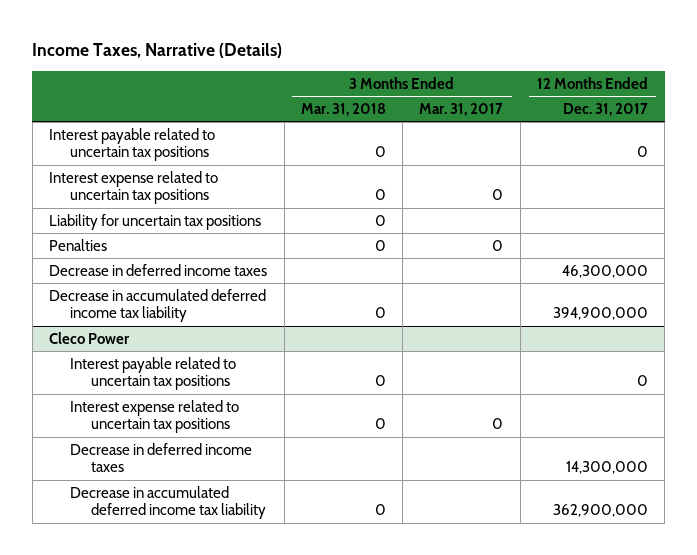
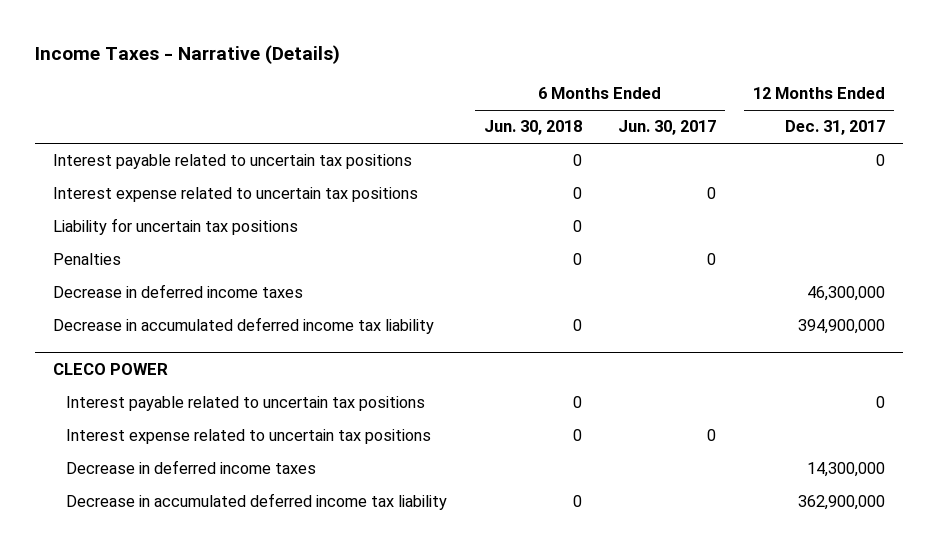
- Income Taxes, Narrative (Details)
+ Income Taxes - Narrative (Details)
- | 3 Months Ended Mar. 31, 2018 | 3 Months Ended Mar. 31, 2017 | 12 Months Ended Dec. 31, 2017
+ | 6 Months Ended Jun. 30, 2018 | 6 Months Ended Jun. 30, 2017 | 12 Months Ended Dec. 31, 2017
- Cleco Power
+ CLECO POWER

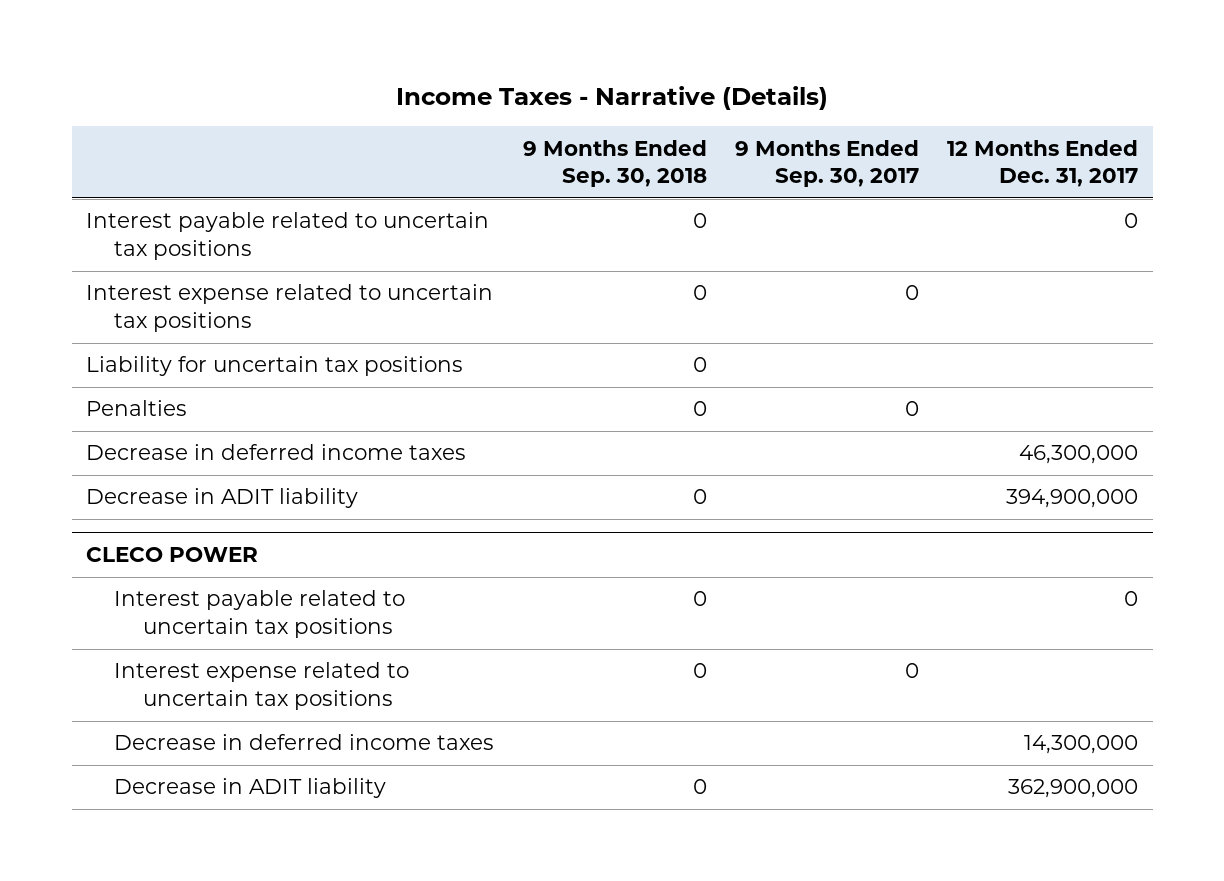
- | 6 Months Ended Jun. 30, 2018 | 6 Months Ended Jun. 30, 2017 | 12 Months Ended Dec. 31, 2017
+ | 9 Months Ended Sep. 30, 2018 | 9 Months Ended Sep. 30, 2017 | 12 Months Ended Dec. 31, 2017
- Decrease in accumulated deferred income tax liability | 0 | | 394,900,000
+ Decrease in ADIT liability | 0 | | 394,900,000
@ CLECO POWER
- Decrease in accumulated deferred income tax liability | 0 | | 362,900,000
+ Decrease in ADIT liability | 0 | | 362,900,000

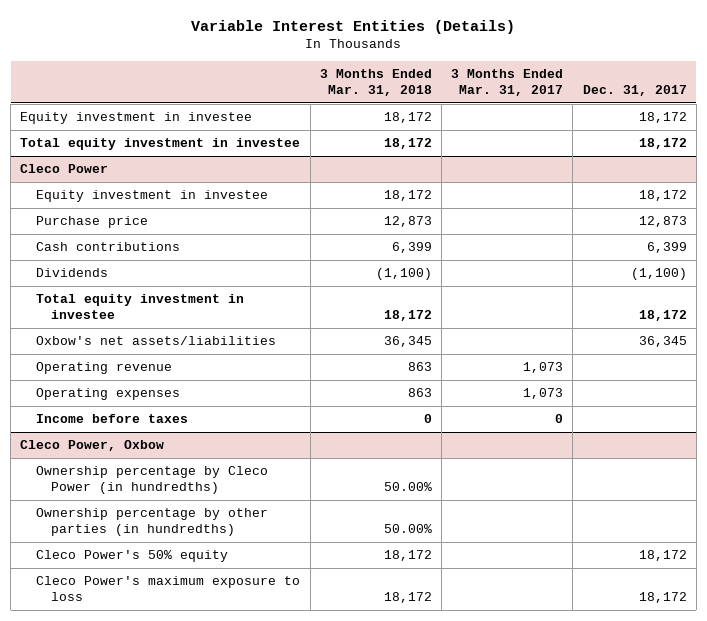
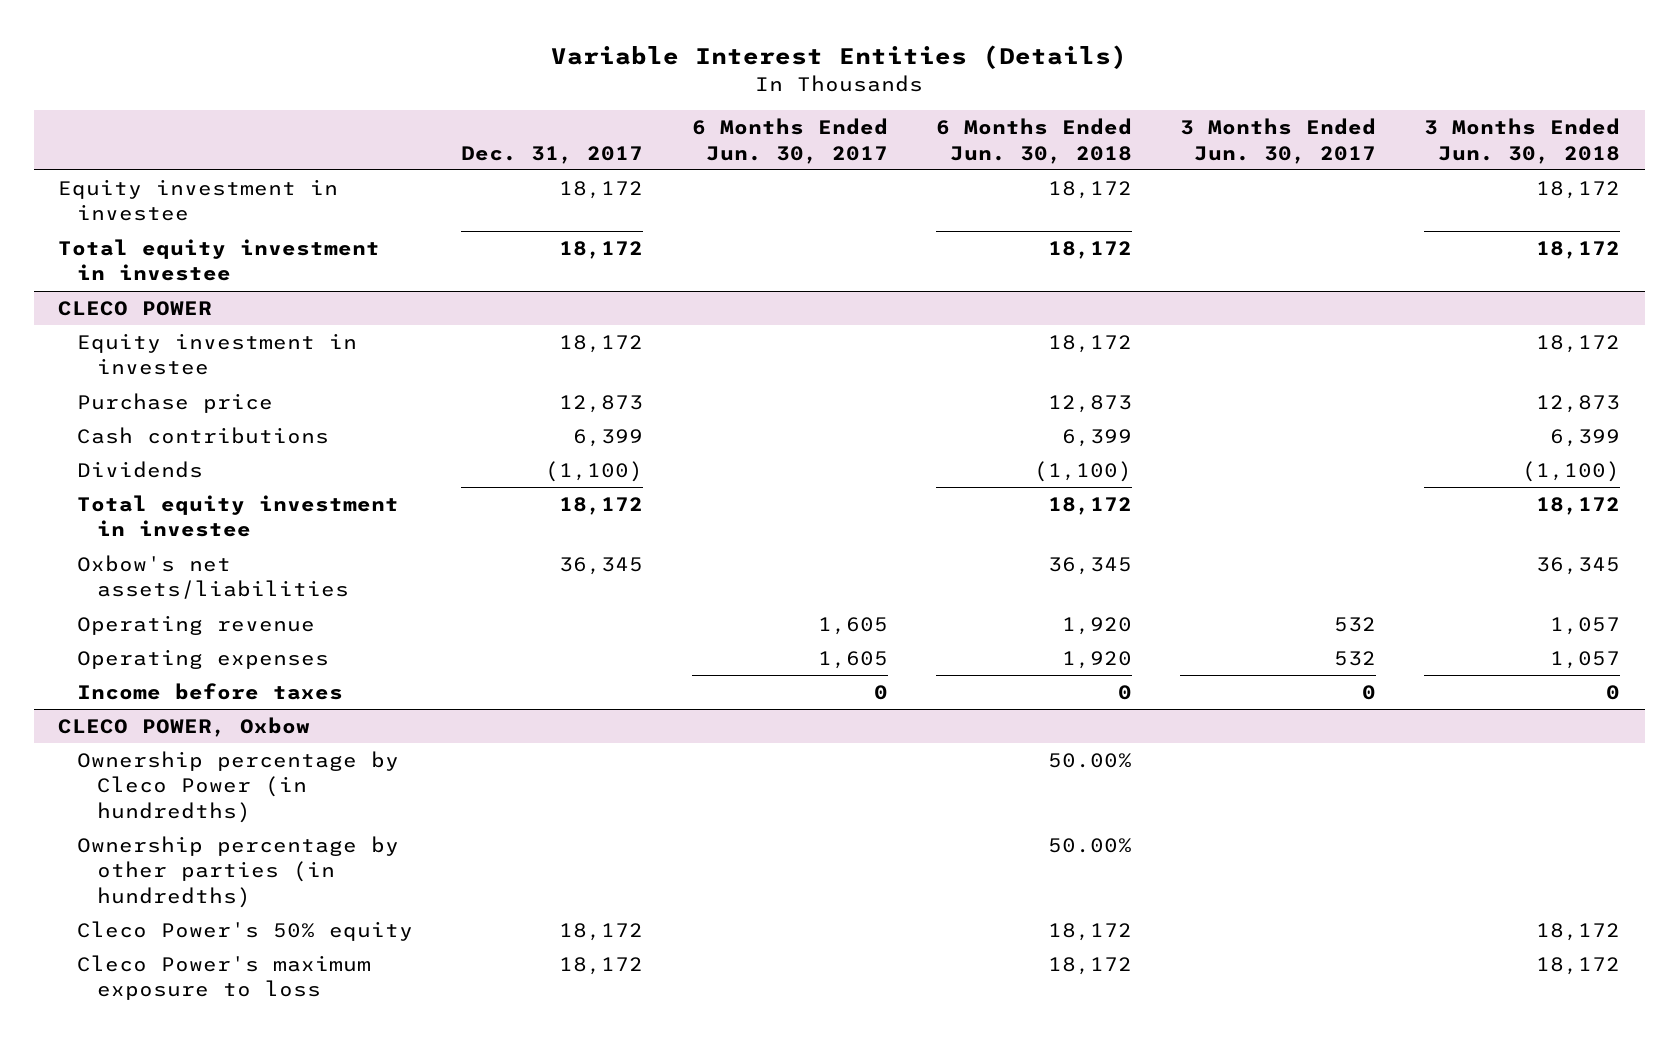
- | 3 Months Ended Mar. 31, 2018 | 3 Months Ended Mar. 31, 2017 | Dec. 31, 2017
+ | Dec. 31, 2017 | 6 Months Ended Jun. 30, 2017 | 6 Months Ended Jun. 30, 2018 | 3 Months Ended Jun. 30, 2017 | 3 Months Ended Jun. 30, 2018
- Cleco Power
+ CLECO POWER
- Cleco Power, Oxbow
+ CLECO POWER, Oxbow

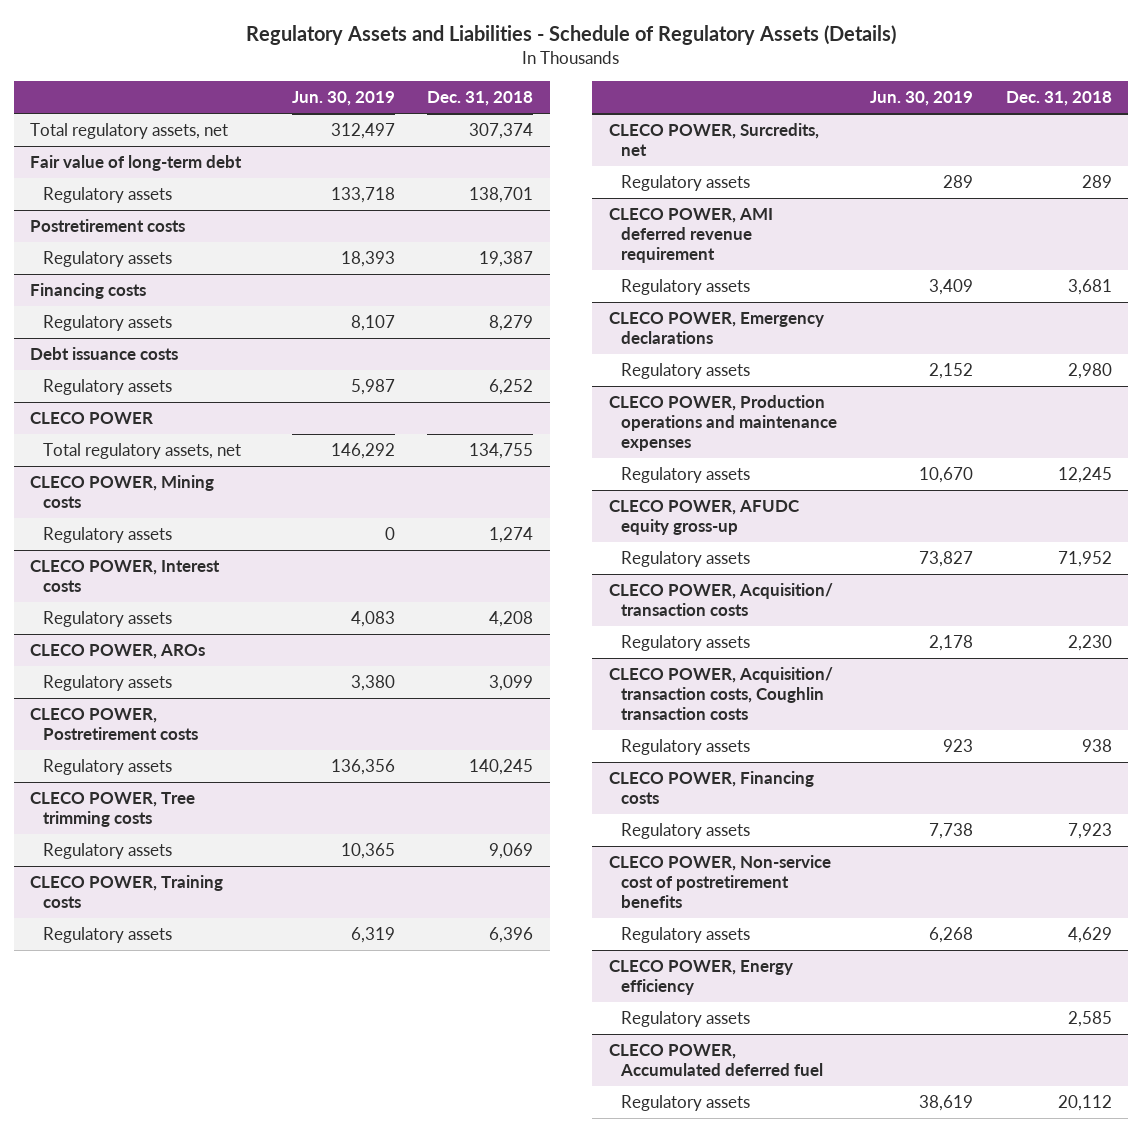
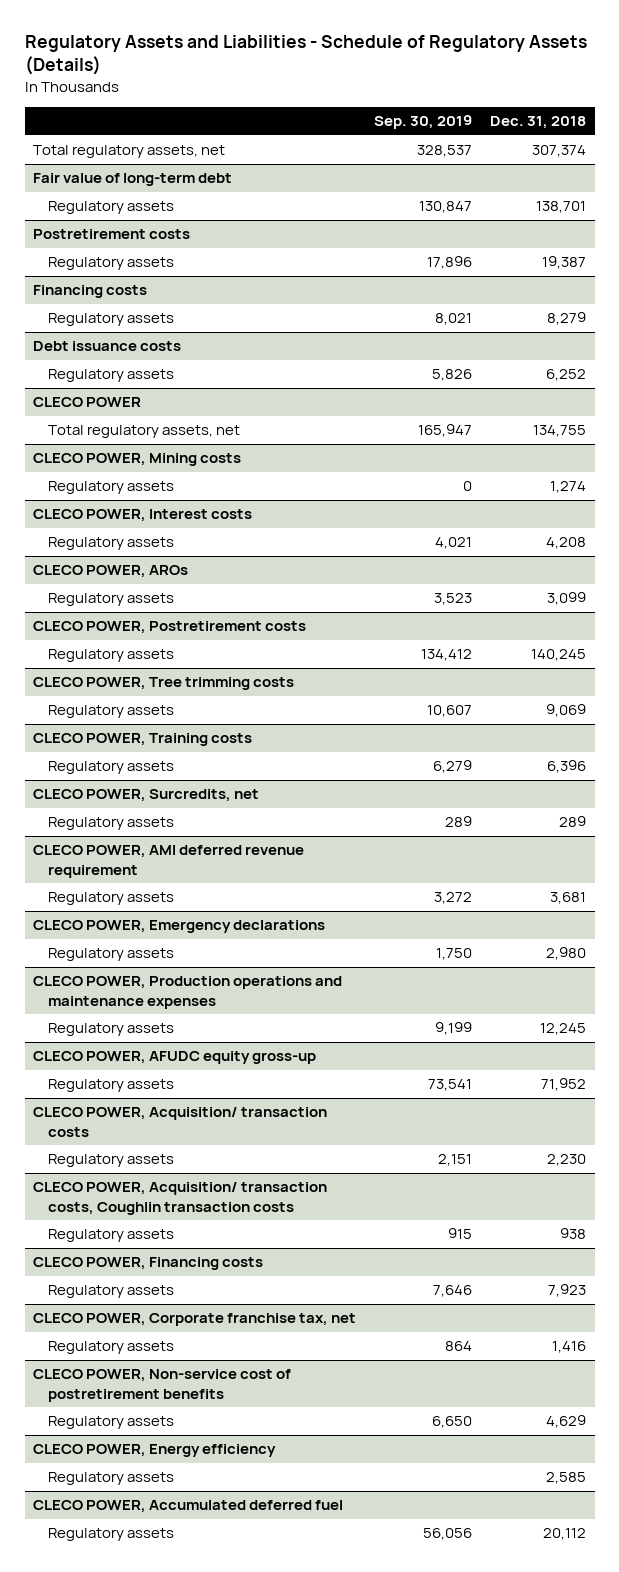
- | Jun. 30, 2019 | Dec. 31, 2018
+ | Sep. 30, 2019 | Dec. 31, 2018
+ CLECO POWER, Corporate franchise tax, net
+ Regulatory assets | 864 | 1,416

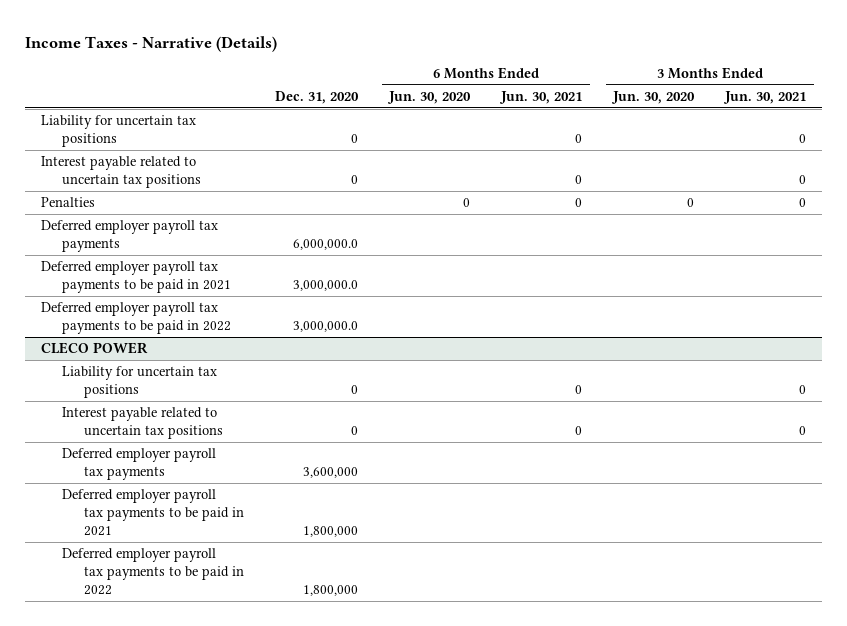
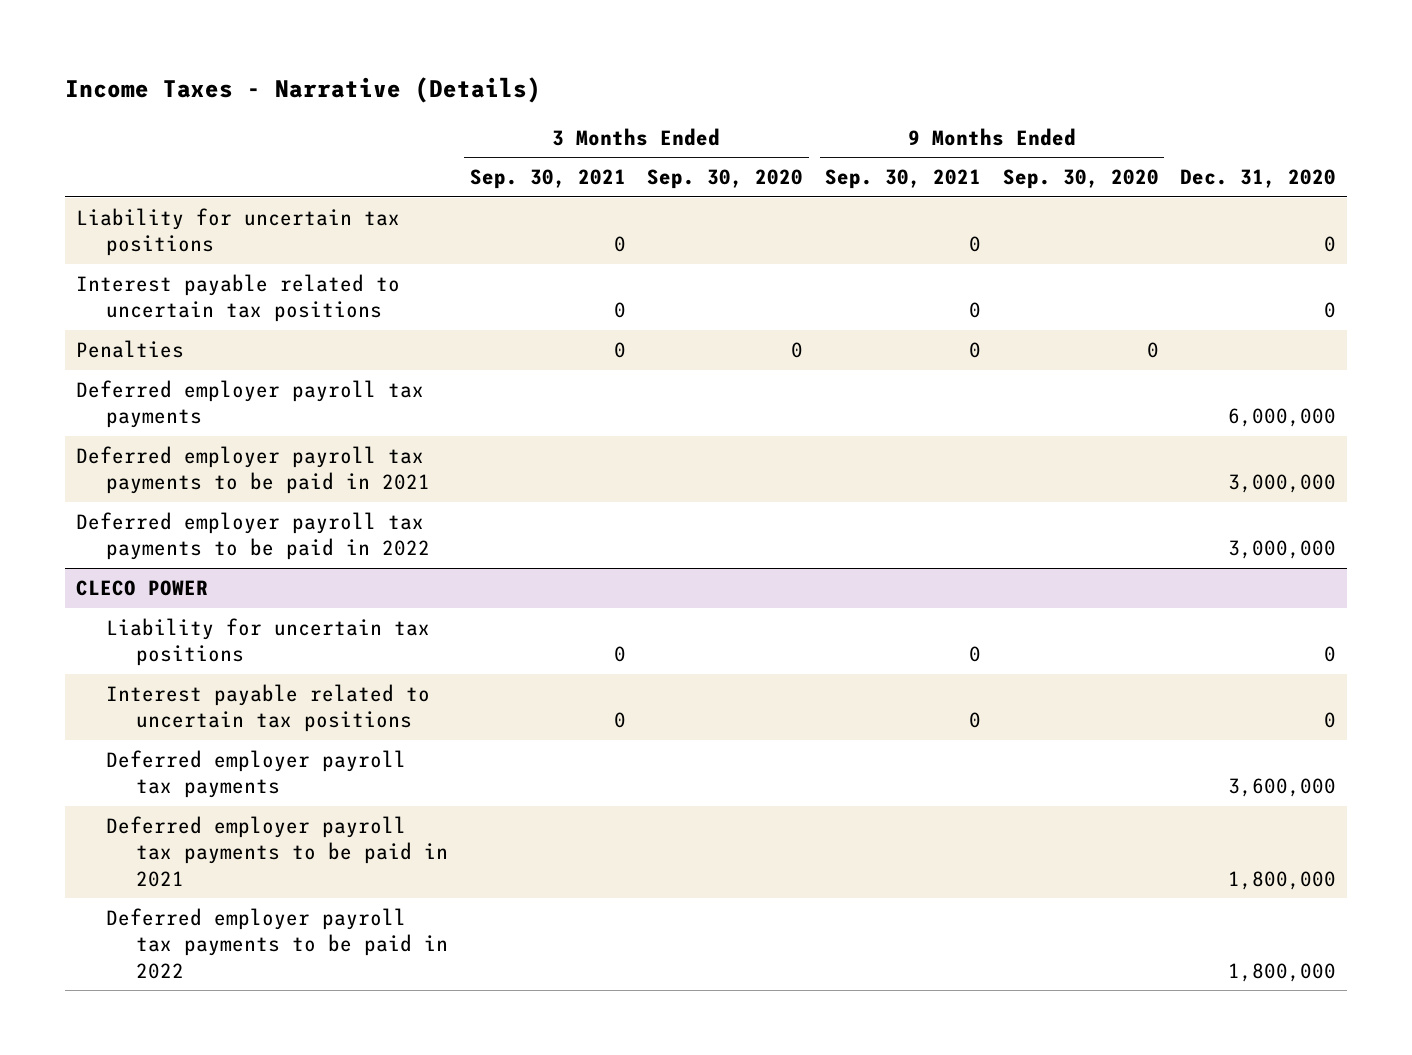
- | Dec. 31, 2020 | 6 Months Ended Jun. 30, 2020 | 6 Months Ended Jun. 30, 2021 | 3 Months Ended Jun. 30, 2020 | 3 Months Ended Jun. 30, 2021
+ | 3 Months Ended Sep. 30, 2021 | 3 Months Ended Sep. 30, 2020 | 9 Months Ended Sep. 30, 2021 | 9 Months Ended Sep. 30, 2020 | Dec. 31, 2020
- Deferred employer payroll tax payments | 6,000,000.0 | | | |
- Deferred employer payroll tax payments to be paid in 2021 | 3,000,000.0 | | | |
- Deferred employer payroll tax payments to be paid in 2022 | 3,000,000.0 | | | |
+ Deferred employer payroll tax payments | | | | | 6,000,000
+ Deferred employer payroll tax payments to be paid in 2021 | | | | | 3,000,000
+ Deferred employer payroll tax payments to be paid in 2022 | | | | | 3,000,000

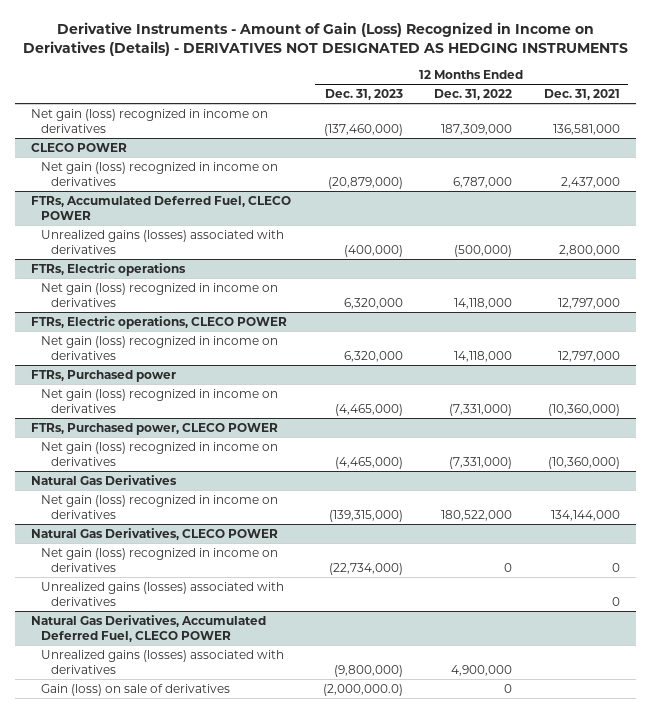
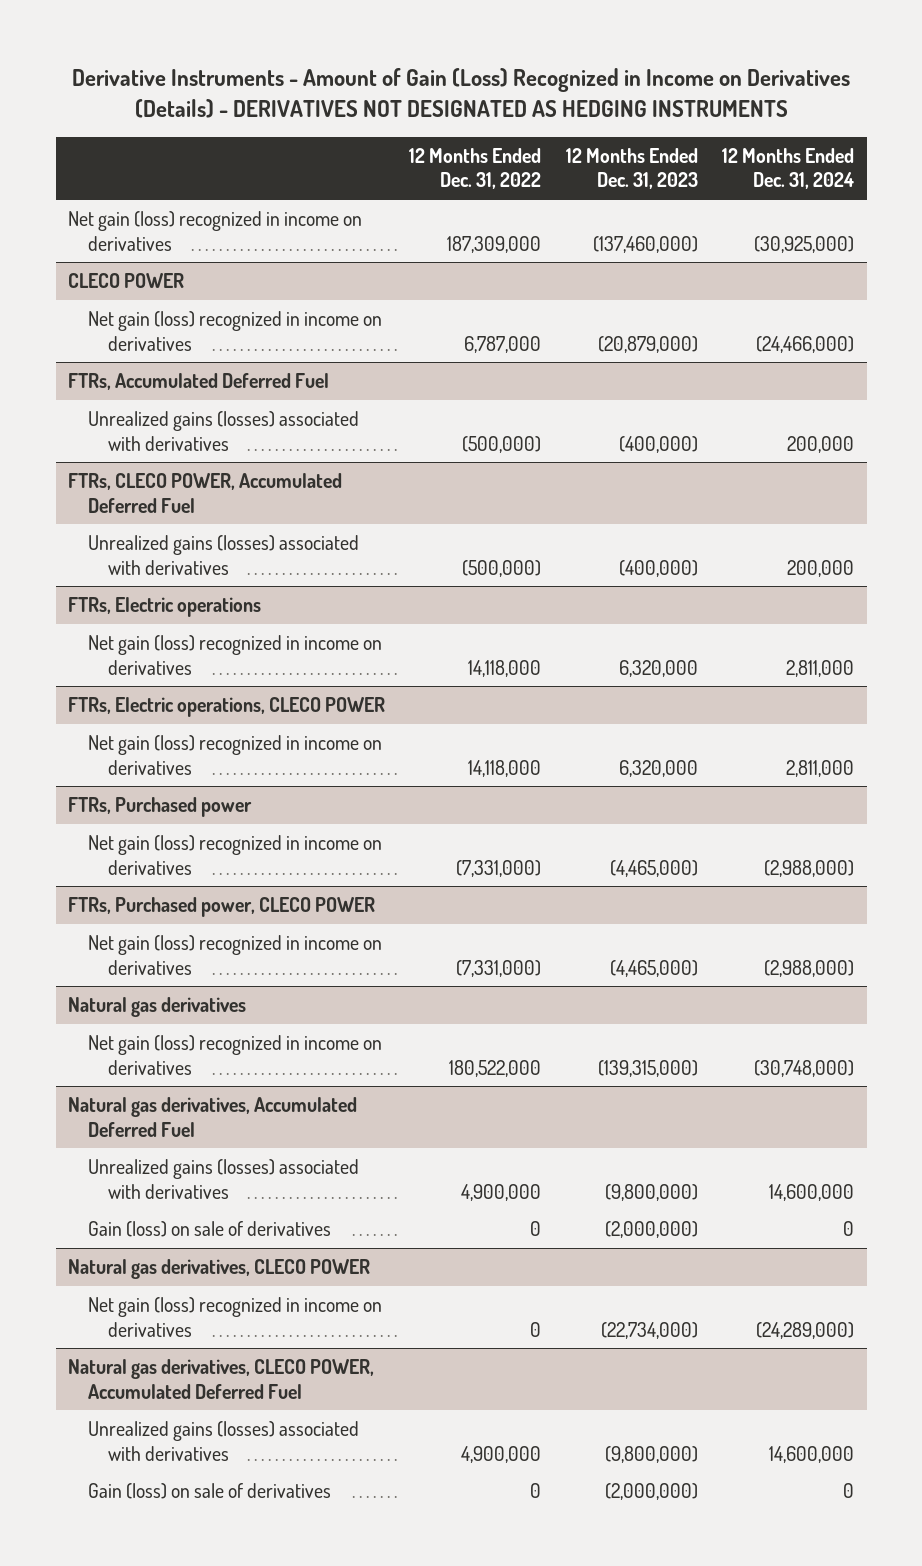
- | 12 Months Ended Dec. 31, 2023 | 12 Months Ended Dec. 31, 2022 | 12 Months Ended Dec. 31, 2021
+ | 12 Months Ended Dec. 31, 2022 | 12 Months Ended Dec. 31, 2023 | 12 Months Ended Dec. 31, 2024
- FTRs, Accumulated Deferred Fuel, CLECO POWER
+ FTRs, Accumulated Deferred Fuel
+ FTRs, CLECO POWER, Accumulated Deferred Fuel
+ Unrealized gains (losses) associated with derivatives | (500,000) | (400,000) | 200,000
- Natural Gas Derivatives
+ Natural gas derivatives
- Natural Gas Derivatives, CLECO POWER
+ Natural gas derivatives, Accumulated Deferred Fuel
+ Unrealized gains (losses) associated with derivatives | 4,900,000 | (9,800,000) | 14,600,000
+ Gain (loss) on sale of derivatives | 0 | (2,000,000) | 0
+ Natural gas derivatives, CLECO POWER
- Unrealized gains (losses) associated with derivatives | | | 0
- Natural Gas Derivatives, Accumulated Deferred Fuel, CLECO POWER
+ Natural gas derivatives, CLECO POWER, Accumulated Deferred Fuel
- Gain (loss) on sale of derivatives | (2,000,000.0) | 0 |
+ Gain (loss) on sale of derivatives | 0 | (2,000,000) | 0

